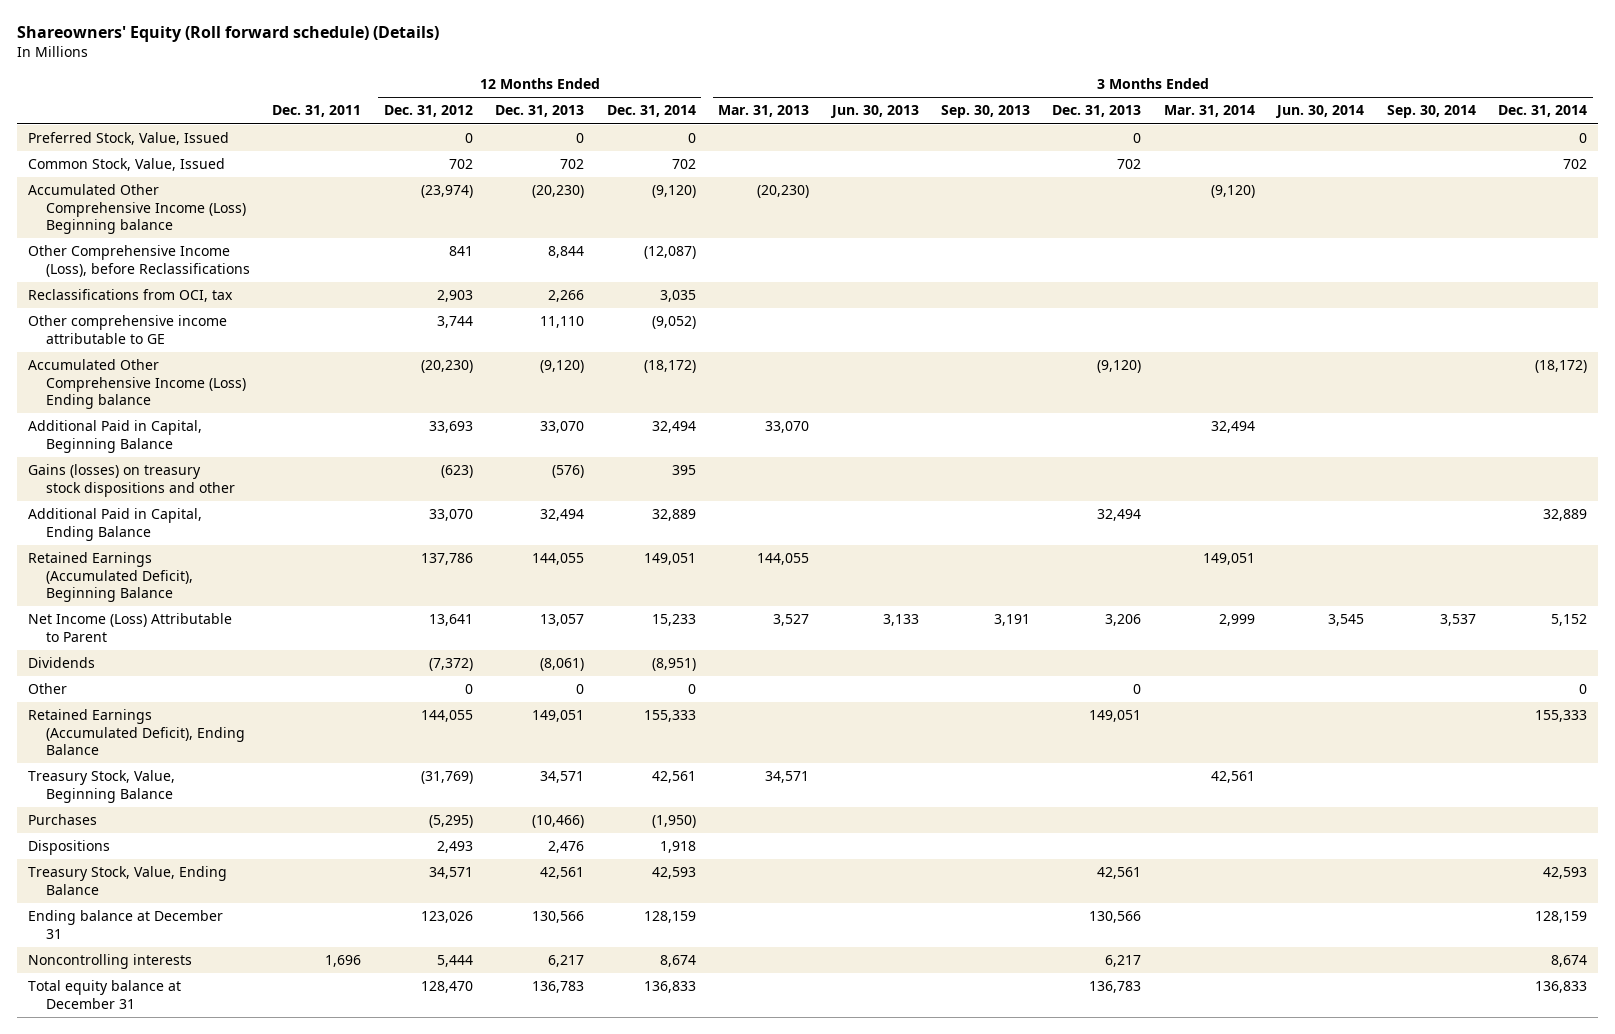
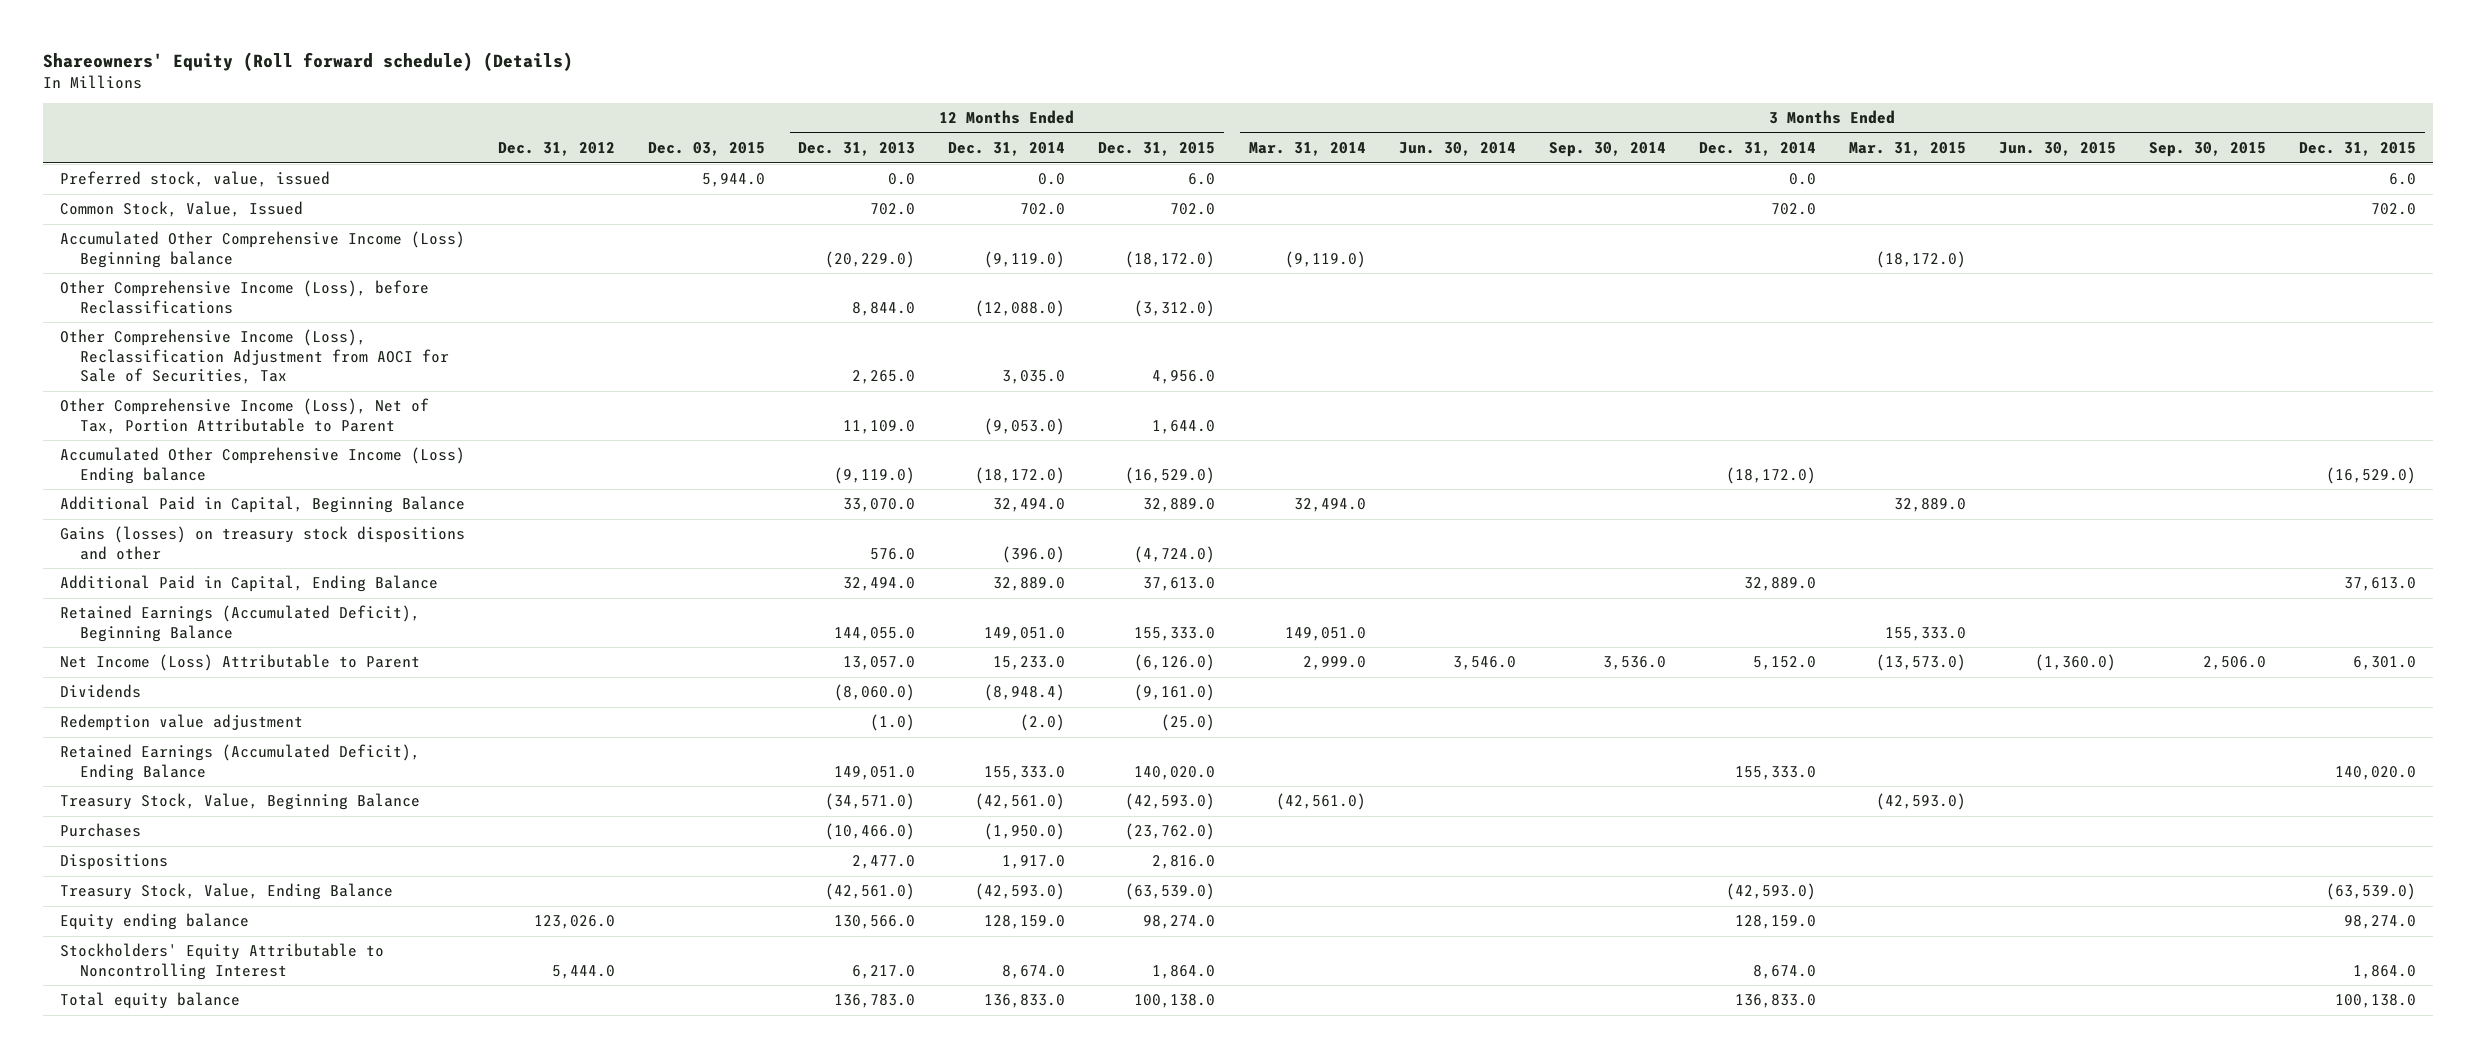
- | Dec. 31, 2011 | 12 Months Ended Dec. 31, 2012 | 12 Months Ended Dec. 31, 2013 | 12 Months Ended Dec. 31, 2014 | 3 Months Ended Mar. 31, 2013 | 3 Months Ended Jun. 30, 2013 | 3 Months Ended Sep. 30, 2013 | 3 Months Ended Dec. 31, 2013 | 3 Months Ended Mar. 31, 2014 | 3 Months Ended Jun. 30, 2014 | 3 Months Ended Sep. 30, 2014 | 3 Months Ended Dec. 31, 2014
+ | Dec. 31, 2012 | Dec. 03, 2015 | 12 Months Ended Dec. 31, 2013 | 12 Months Ended Dec. 31, 2014 | 12 Months Ended Dec. 31, 2015 | 3 Months Ended Mar. 31, 2014 | 3 Months Ended Jun. 30, 2014 | 3 Months Ended Sep. 30, 2014 | 3 Months Ended Dec. 31, 2014 | 3 Months Ended Mar. 31, 2015 | 3 Months Ended Jun. 30, 2015 | 3 Months Ended Sep. 30, 2015 | 3 Months Ended Dec. 31, 2015
- Preferred Stock, Value, Issued | | 0 | 0 | 0 | | | | 0 | | | | 0
- Common Stock, Value, Issued | | 702 | 702 | 702 | | | | 702 | | | | 702
- Accumulated Other Comprehensive Income (Loss) Beginning balance | | (23,974) | (20,230) | (9,120) | (20,230) | | | | (9,120) | | |
- Other Comprehensive Income (Loss), before Reclassifications | | 841 | 8,844 | (12,087) | | | | | | | |
- Reclassifications from OCI, tax | | 2,903 | 2,266 | 3,035 | | | | | | | |
- Other comprehensive income attributable to GE | | 3,744 | 11,110 | (9,052) | | | | | | | |
- Accumulated Other Comprehensive Income (Loss) Ending balance | | (20,230) | (9,120) | (18,172) | | | | (9,120) | | | | (18,172)
- Additional Paid in Capital, Beginning Balance | | 33,693 | 33,070 | 32,494 | 33,070 | | | | 32,494 | | |
- Gains (losses) on treasury stock dispositions and other | | (623) | (576) | 395 | | | | | | | |
- Additional Paid in Capital, Ending Balance | | 33,070 | 32,494 | 32,889 | | | | 32,494 | | | | 32,889
- Retained Earnings (Accumulated Deficit), Beginning Balance | | 137,786 | 144,055 | 149,051 | 144,055 | | | | 149,051 | | |
- Net Income (Loss) Attributable to Parent | | 13,641 | 13,057 | 15,233 | 3,527 | 3,133 | 3,191 | 3,206 | 2,999 | 3,545 | 3,537 | 5,152
- Dividends | | (7,372) | (8,061) | (8,951) | | | | | | | |
- Other | | 0 | 0 | 0 | | | | 0 | | | | 0
- Retained Earnings (Accumulated Deficit), Ending Balance | | 144,055 | 149,051 | 155,333 | | | | 149,051 | | | | 155,333
- Treasury Stock, Value, Beginning Balance | | (31,769) | 34,571 | 42,561 | 34,571 | | | | 42,561 | | |
- Purchases | | (5,295) | (10,466) | (1,950) | | | | | | | |
- Dispositions | | 2,493 | 2,476 | 1,918 | | | | | | | |
- Treasury Stock, Value, Ending Balance | | 34,571 | 42,561 | 42,593 | | | | 42,561 | | | | 42,593
- Ending balance at December 31 | | 123,026 | 130,566 | 128,159 | | | | 130,566 | | | | 128,159
- Noncontrolling interests | 1,696 | 5,444 | 6,217 | 8,674 | | | | 6,217 | | | | 8,674
- Total equity balance at December 31 | | 128,470 | 136,783 | 136,833 | | | | 136,783 | | | | 136,833
+ Preferred stock, value, issued | | 5,944.0 | 0.0 | 0.0 | 6.0 | | | | 0.0 | | | | 6.0
+ Common Stock, Value, Issued | | | 702.0 | 702.0 | 702.0 | | | | 702.0 | | | | 702.0
+ Accumulated Other Comprehensive Income (Loss) Beginning balance | | | (20,229.0) | (9,119.0) | (18,172.0) | (9,119.0) | | | | (18,172.0) | | |
+ Other Comprehensive Income (Loss), before Reclassifications | | | 8,844.0 | (12,088.0) | (3,312.0) | | | | | | | |
+ Other Comprehensive Income (Loss), Reclassification Adjustment from AOCI for Sale of Securities, Tax | | | 2,265.0 | 3,035.0 | 4,956.0 | | | | | | | |
+ Other Comprehensive Income (Loss), Net of Tax, Portion Attributable to Parent | | | 11,109.0 | (9,053.0) | 1,644.0 | | | | | | | |
+ Accumulated Other Comprehensive Income (Loss) Ending balance | | | (9,119.0) | (18,172.0) | (16,529.0) | | | | (18,172.0) | | | | (16,529.0)
+ Additional Paid in Capital, Beginning Balance | | | 33,070.0 | 32,494.0 | 32,889.0 | 32,494.0 | | | | 32,889.0 | | |
+ Gains (losses) on treasury stock dispositions and other | | | 576.0 | (396.0) | (4,724.0) | | | | | | | |
+ Additional Paid in Capital, Ending Balance | | | 32,494.0 | 32,889.0 | 37,613.0 | | | | 32,889.0 | | | | 37,613.0
+ Retained Earnings (Accumulated Deficit), Beginning Balance | | | 144,055.0 | 149,051.0 | 155,333.0 | 149,051.0 | | | | 155,333.0 | | |
+ Net Income (Loss) Attributable to Parent | | | 13,057.0 | 15,233.0 | (6,126.0) | 2,999.0 | 3,546.0 | 3,536.0 | 5,152.0 | (13,573.0) | (1,360.0) | 2,506.0 | 6,301.0
+ Dividends | | | (8,060.0) | (8,948.4) | (9,161.0) | | | | | | | |
+ Redemption value adjustment | | | (1.0) | (2.0) | (25.0) | | | | | | | |
+ Retained Earnings (Accumulated Deficit), Ending Balance | | | 149,051.0 | 155,333.0 | 140,020.0 | | | | 155,333.0 | | | | 140,020.0
+ Treasury Stock, Value, Beginning Balance | | | (34,571.0) | (42,561.0) | (42,593.0) | (42,561.0) | | | | (42,593.0) | | |
+ Purchases | | | (10,466.0) | (1,950.0) | (23,762.0) | | | | | | | |
+ Dispositions | | | 2,477.0 | 1,917.0 | 2,816.0 | | | | | | | |
+ Treasury Stock, Value, Ending Balance | | | (42,561.0) | (42,593.0) | (63,539.0) | | | | (42,593.0) | | | | (63,539.0)
+ Equity ending balance | 123,026.0 | | 130,566.0 | 128,159.0 | 98,274.0 | | | | 128,159.0 | | | | 98,274.0
+ Stockholders' Equity Attributable to Noncontrolling Interest | 5,444.0 | | 6,217.0 | 8,674.0 | 1,864.0 | | | | 8,674.0 | | | | 1,864.0
+ Total equity balance | | | 136,783.0 | 136,833.0 | 100,138.0 | | | | 136,833.0 | | | | 100,138.0

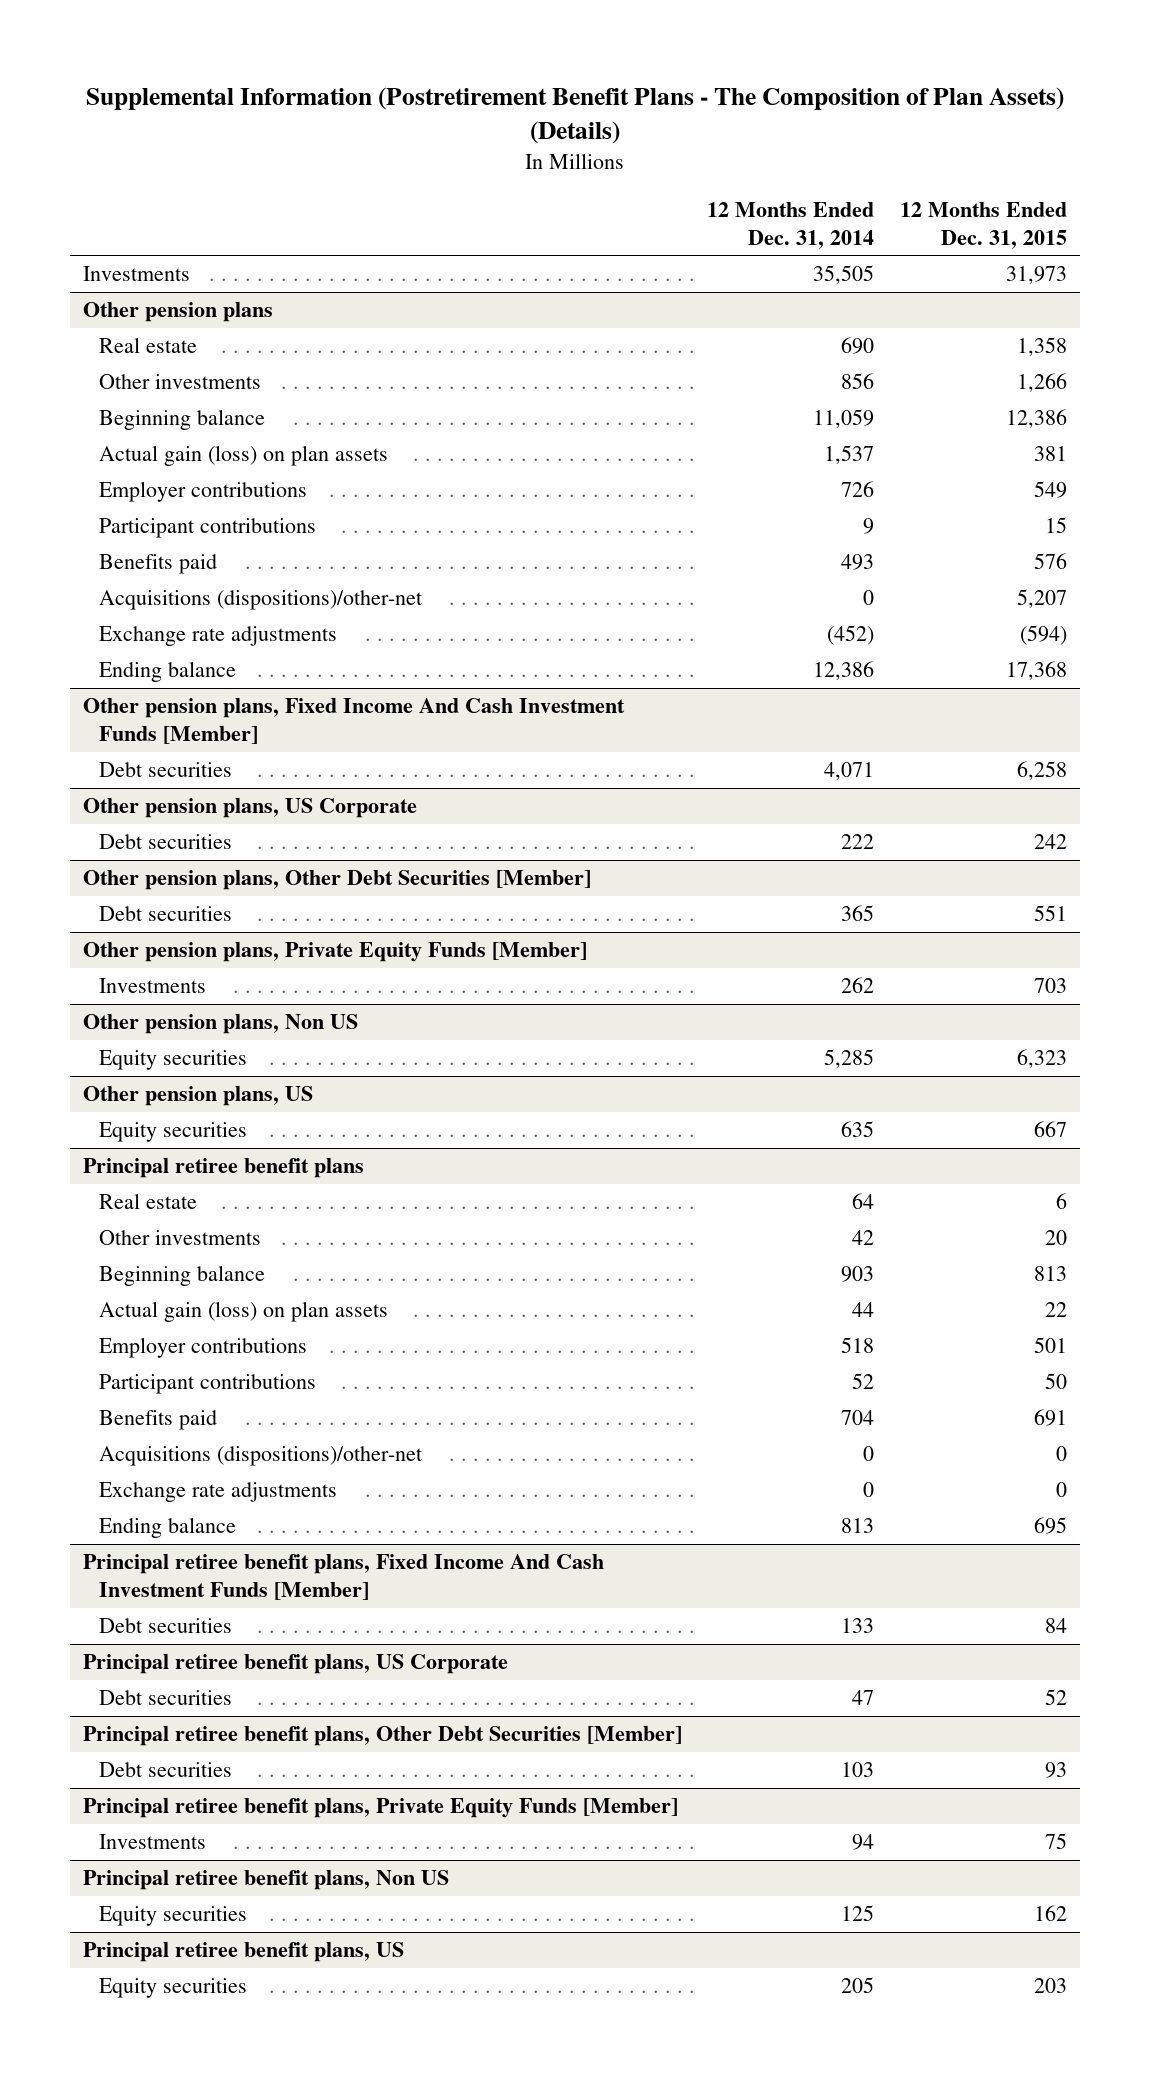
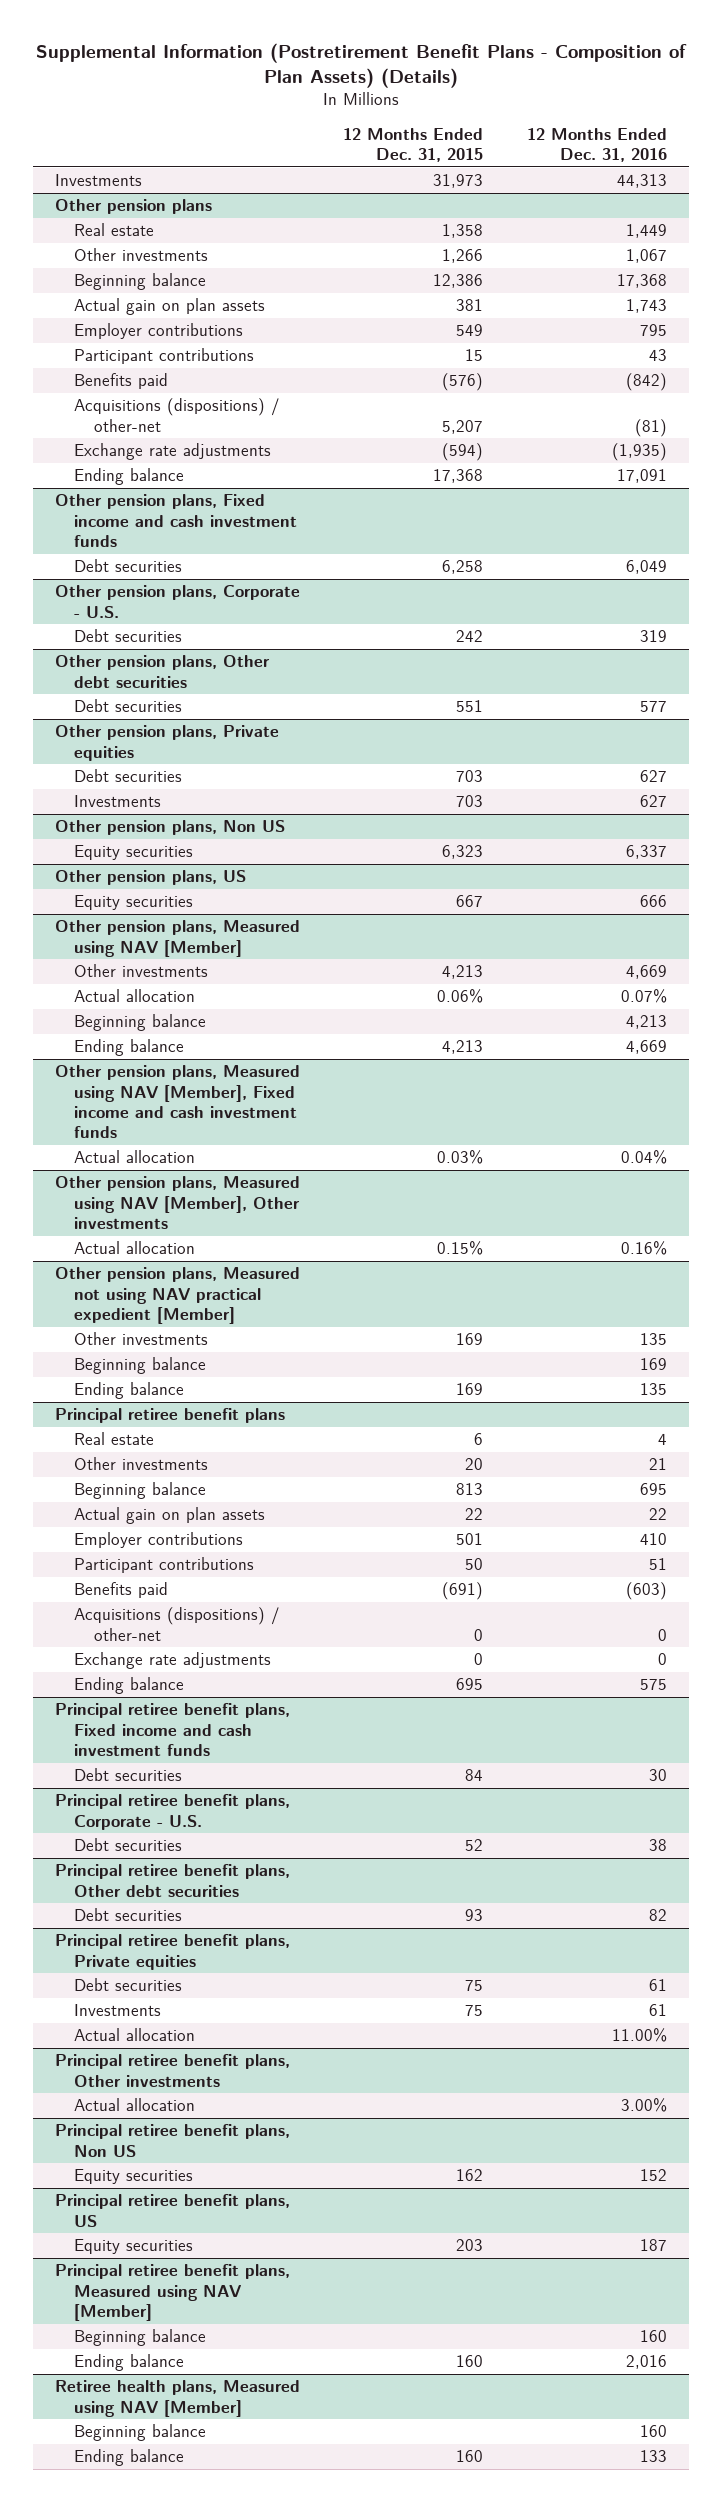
- Supplemental Information (Postretirement Benefit Plans - The Composition of Plan Assets) (Details)
+ Supplemental Information (Postretirement Benefit Plans - Composition of Plan Assets) (Details)
- | 12 Months Ended Dec. 31, 2014 | 12 Months Ended Dec. 31, 2015
+ | 12 Months Ended Dec. 31, 2015 | 12 Months Ended Dec. 31, 2016
@ Other pension plans
- Actual gain (loss) on plan assets | 1,537 | 381
+ Actual gain on plan assets | 381 | 1,743
- Benefits paid | 493 | 576
- Acquisitions (dispositions)/other-net | 0 | 5,207
+ Benefits paid | (576) | (842)
+ Acquisitions (dispositions) / other-net | 5,207 | (81)
- Other pension plans, Fixed Income And Cash Investment Funds [Member]
+ Other pension plans, Fixed income and cash investment funds
- Other pension plans, US Corporate
+ Other pension plans, Corporate - U.S.
- Other pension plans, Other Debt Securities [Member]
+ Other pension plans, Other debt securities
- Other pension plans, Private Equity Funds [Member]
+ Other pension plans, Private equities
+ Debt securities | 703 | 627
+ Other pension plans, Measured using NAV [Member]
+ Other investments | 4,213 | 4,669
+ Actual allocation | 0.06% | 0.07%
+ Beginning balance | | 4,213
+ Ending balance | 4,213 | 4,669
+ Other pension plans, Measured using NAV [Member], Fixed income and cash investment funds
+ Actual allocation | 0.03% | 0.04%
+ Other pension plans, Measured using NAV [Member], Other investments
+ Actual allocation | 0.15% | 0.16%
+ Other pension plans, Measured not using NAV practical expedient [Member]
+ Other investments | 169 | 135
+ Beginning balance | | 169
+ Ending balance | 169 | 135
@ Principal retiree benefit plans
- Actual gain (loss) on plan assets | 44 | 22
+ Actual gain on plan assets | 22 | 22
- Benefits paid | 704 | 691
- Acquisitions (dispositions)/other-net | 0 | 0
+ Benefits paid | (691) | (603)
+ Acquisitions (dispositions) / other-net | 0 | 0
- Principal retiree benefit plans, Fixed Income And Cash Investment Funds [Member]
+ Principal retiree benefit plans, Fixed income and cash investment funds
- Principal retiree benefit plans, US Corporate
+ Principal retiree benefit plans, Corporate - U.S.
- Principal retiree benefit plans, Other Debt Securities [Member]
+ Principal retiree benefit plans, Other debt securities
- Principal retiree benefit plans, Private Equity Funds [Member]
+ Principal retiree benefit plans, Private equities
+ Debt securities | 75 | 61
+ Actual allocation | | 11.00%
+ Principal retiree benefit plans, Other investments
+ Actual allocation | | 3.00%
+ Principal retiree benefit plans, Measured using NAV [Member]
+ Beginning balance | | 160
+ Ending balance | 160 | 2,016
+ Retiree health plans, Measured using NAV [Member]
+ Beginning balance | | 160
+ Ending balance | 160 | 133

